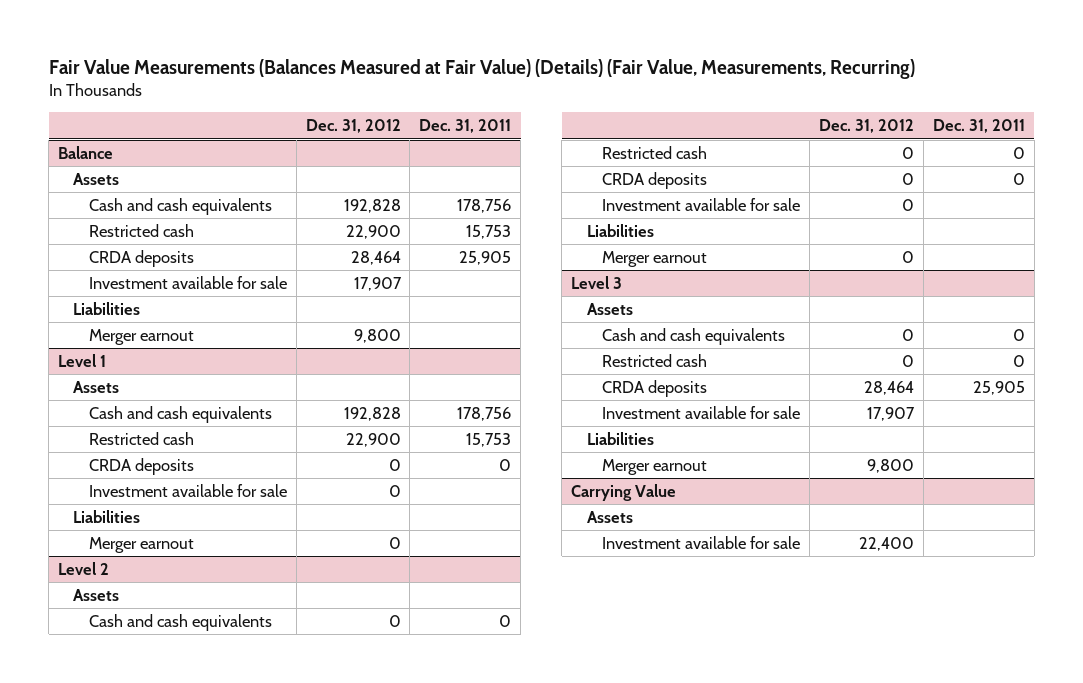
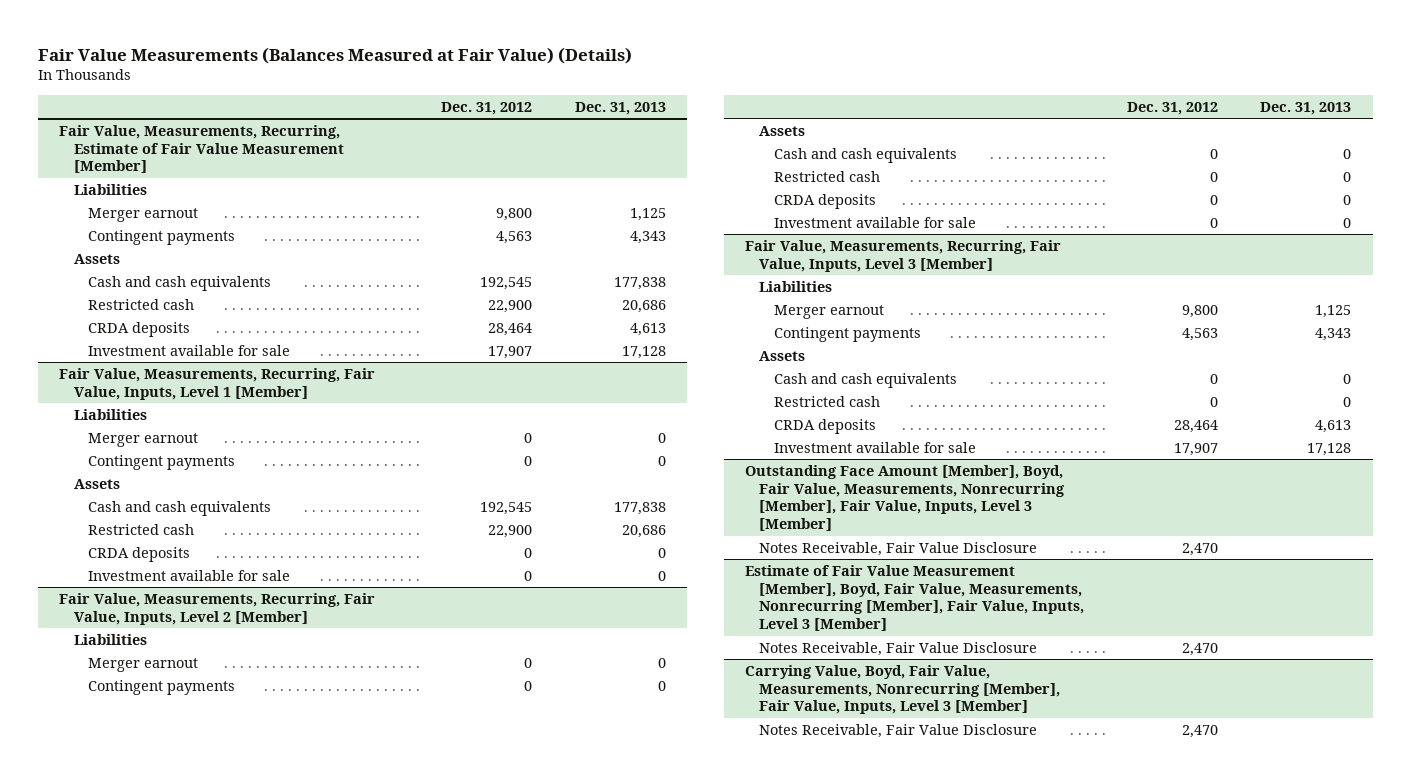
- Fair Value Measurements (Balances Measured at Fair Value) (Details) (Fair Value, Measurements, Recurring)
+ Fair Value Measurements (Balances Measured at Fair Value) (Details)
- | Dec. 31, 2012 | Dec. 31, 2011
+ | Dec. 31, 2012 | Dec. 31, 2013
- Balance
+ Fair Value, Measurements, Recurring, Estimate of Fair Value Measurement [Member]
+ Liabilities
+ Merger earnout | 9,800 | 1,125
+ Contingent payments | 4,563 | 4,343
- Cash and cash equivalents | 192,828 | 178,756
+ Cash and cash equivalents | 192,545 | 177,838
+ Fair Value, Measurements, Recurring, Fair Value, Inputs, Level 1 [Member]
- Merger earnout | 9,800 |
- Level 1
+ Merger earnout | 0 | 0
+ Contingent payments | 0 | 0
- Cash and cash equivalents | 192,828 | 178,756
+ Cash and cash equivalents | 192,545 | 177,838
+ Fair Value, Measurements, Recurring, Fair Value, Inputs, Level 2 [Member]
- Level 2
+ Contingent payments | 0 | 0
+ Fair Value, Measurements, Recurring, Fair Value, Inputs, Level 3 [Member]
- Merger earnout | 0 |
- Level 3
+ Merger earnout | 9,800 | 1,125
+ Contingent payments | 4,563 | 4,343
- Liabilities
- Merger earnout | 9,800 |
- Carrying Value
- Assets
- Investment available for sale | 22,400 |
+ Outstanding Face Amount [Member], Boyd, Fair Value, Measurements, Nonrecurring [Member], Fair Value, Inputs, Level 3 [Member]
+ Notes Receivable, Fair Value Disclosure | 2,470 |
+ Estimate of Fair Value Measurement [Member], Boyd, Fair Value, Measurements, Nonrecurring [Member], Fair Value, Inputs, Level 3 [Member]
+ Notes Receivable, Fair Value Disclosure | 2,470 |
+ Carrying Value, Boyd, Fair Value, Measurements, Nonrecurring [Member], Fair Value, Inputs, Level 3 [Member]
+ Notes Receivable, Fair Value Disclosure | 2,470 |

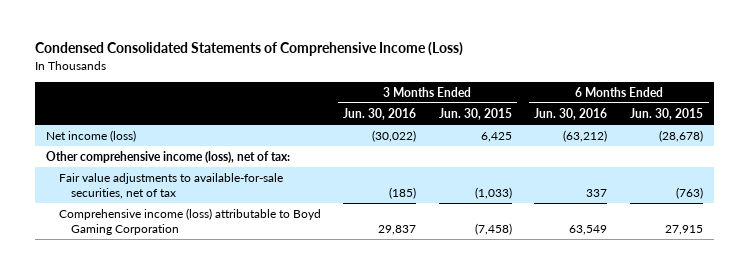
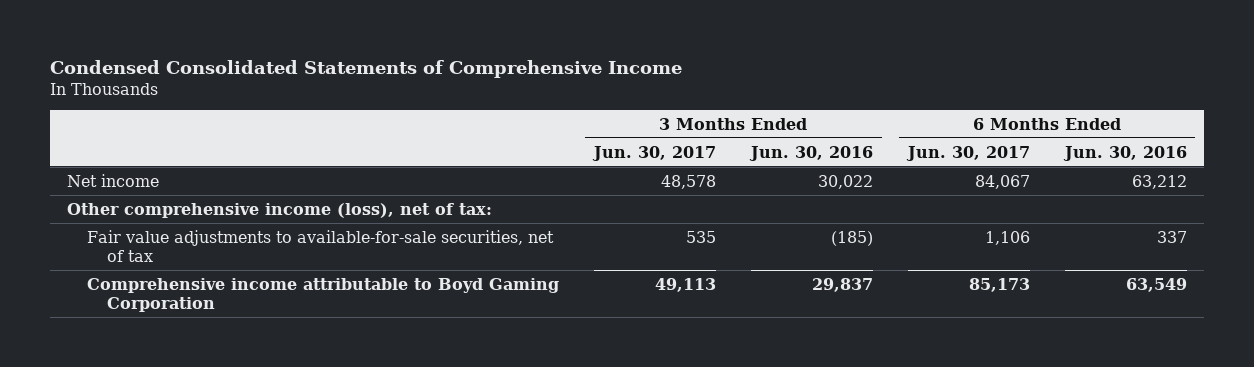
- Condensed Consolidated Statements of Comprehensive Income (Loss)
+ Condensed Consolidated Statements of Comprehensive Income
- | 3 Months Ended Jun. 30, 2016 | 3 Months Ended Jun. 30, 2015 | 6 Months Ended Jun. 30, 2016 | 6 Months Ended Jun. 30, 2015
+ | 3 Months Ended Jun. 30, 2017 | 3 Months Ended Jun. 30, 2016 | 6 Months Ended Jun. 30, 2017 | 6 Months Ended Jun. 30, 2016
- Net income (loss) | (30,022) | 6,425 | (63,212) | (28,678)
+ Net income | 48,578 | 30,022 | 84,067 | 63,212
- Comprehensive income (loss) attributable to Boyd Gaming Corporation | 29,837 | (7,458) | 63,549 | 27,915
+ Comprehensive income attributable to Boyd Gaming Corporation | 49,113 | 29,837 | 85,173 | 63,549

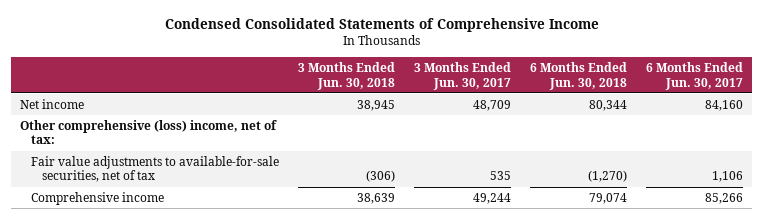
- | 3 Months Ended Jun. 30, 2017 | 3 Months Ended Jun. 30, 2016 | 6 Months Ended Jun. 30, 2017 | 6 Months Ended Jun. 30, 2016
+ | 3 Months Ended Jun. 30, 2018 | 3 Months Ended Jun. 30, 2017 | 6 Months Ended Jun. 30, 2018 | 6 Months Ended Jun. 30, 2017
- Net income | 48,578 | 30,022 | 84,067 | 63,212
- Other comprehensive income (loss), net of tax:
+ Net income | 38,945 | 48,709 | 80,344 | 84,160
+ Other comprehensive (loss) income, net of tax:
- Comprehensive income attributable to Boyd Gaming Corporation | 49,113 | 29,837 | 85,173 | 63,549
+ Comprehensive income | 38,639 | 49,244 | 79,074 | 85,266

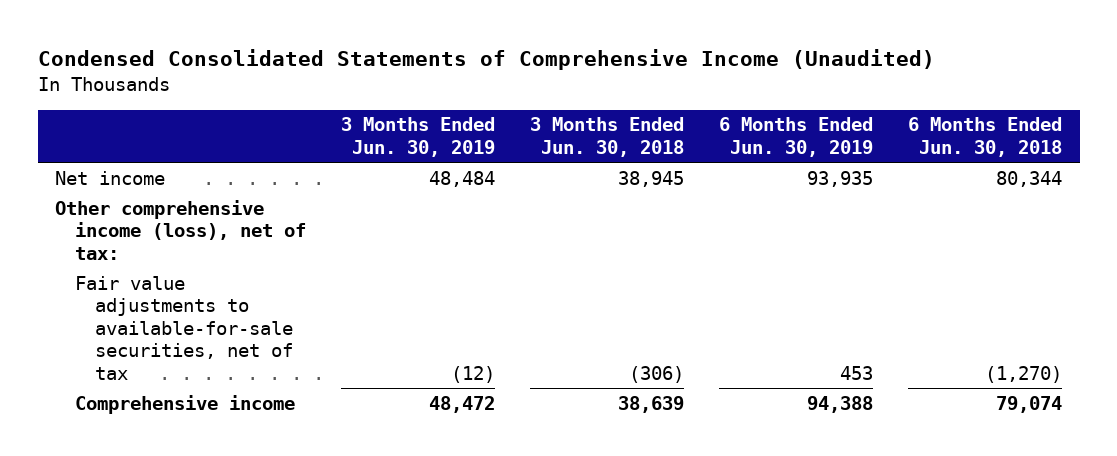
- Condensed Consolidated Statements of Comprehensive Income
+ Condensed Consolidated Statements of Comprehensive Income (Unaudited)
- | 3 Months Ended Jun. 30, 2018 | 3 Months Ended Jun. 30, 2017 | 6 Months Ended Jun. 30, 2018 | 6 Months Ended Jun. 30, 2017
+ | 3 Months Ended Jun. 30, 2019 | 3 Months Ended Jun. 30, 2018 | 6 Months Ended Jun. 30, 2019 | 6 Months Ended Jun. 30, 2018
- Other comprehensive (loss) income, net of tax:
+ Other comprehensive income (loss), net of tax:

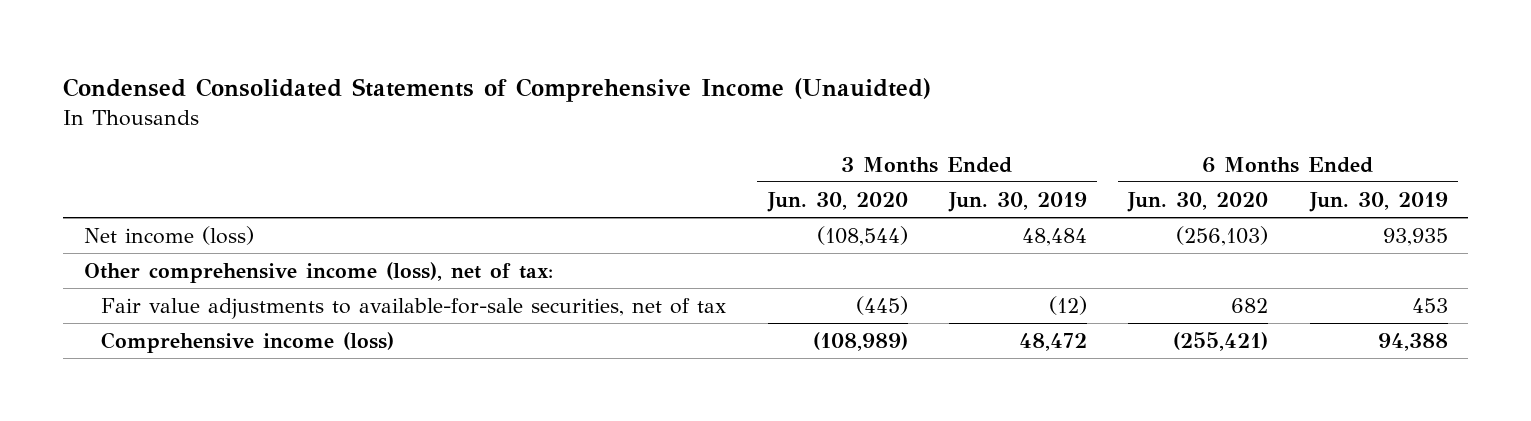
- Condensed Consolidated Statements of Comprehensive Income (Unaudited)
+ Condensed Consolidated Statements of Comprehensive Income (Unauidted)
- | 3 Months Ended Jun. 30, 2019 | 3 Months Ended Jun. 30, 2018 | 6 Months Ended Jun. 30, 2019 | 6 Months Ended Jun. 30, 2018
+ | 3 Months Ended Jun. 30, 2020 | 3 Months Ended Jun. 30, 2019 | 6 Months Ended Jun. 30, 2020 | 6 Months Ended Jun. 30, 2019
- Net income | 48,484 | 38,945 | 93,935 | 80,344
+ Net income (loss) | (108,544) | 48,484 | (256,103) | 93,935
- Comprehensive income | 48,472 | 38,639 | 94,388 | 79,074
+ Comprehensive income (loss) | (108,989) | 48,472 | (255,421) | 94,388

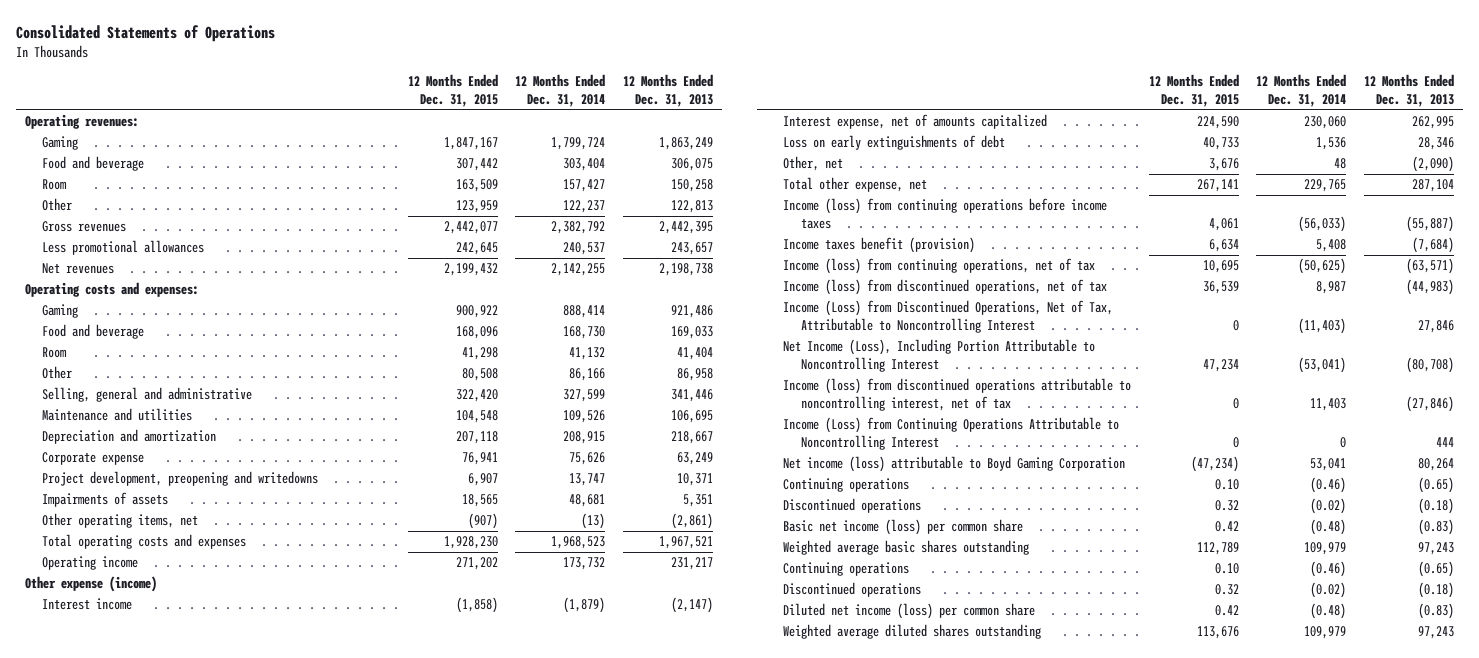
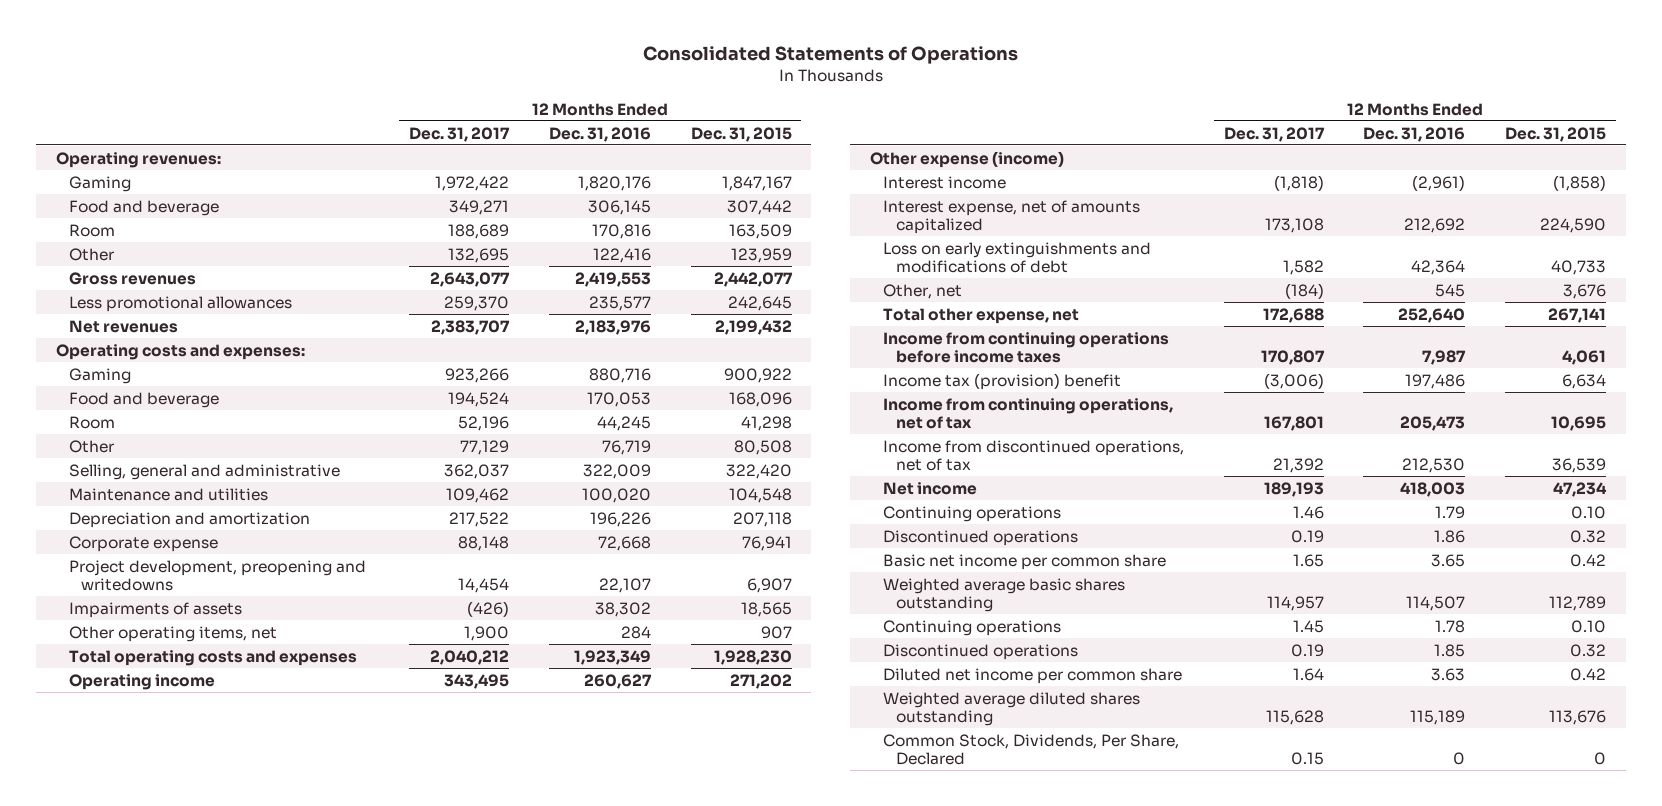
- | 12 Months Ended Dec. 31, 2015 | 12 Months Ended Dec. 31, 2014 | 12 Months Ended Dec. 31, 2013
+ | 12 Months Ended Dec. 31, 2017 | 12 Months Ended Dec. 31, 2016 | 12 Months Ended Dec. 31, 2015
- Other operating items, net | (907) | (13) | (2,861)
+ Other operating items, net | 1,900 | 284 | 907
- Loss on early extinguishments of debt | 40,733 | 1,536 | 28,346
+ Loss on early extinguishments and modifications of debt | 1,582 | 42,364 | 40,733
- Income (loss) from continuing operations before income taxes | 4,061 | (56,033) | (55,887)
- Income taxes benefit (provision) | 6,634 | 5,408 | (7,684)
- Income (loss) from continuing operations, net of tax | 10,695 | (50,625) | (63,571)
- Income (loss) from discontinued operations, net of tax | 36,539 | 8,987 | (44,983)
- Income (Loss) from Discontinued Operations, Net of Tax, Attributable to Noncontrolling Interest | 0 | (11,403) | 27,846
- Net Income (Loss), Including Portion Attributable to Noncontrolling Interest | 47,234 | (53,041) | (80,708)
- Income (loss) from discontinued operations attributable to noncontrolling interest, net of tax | 0 | 11,403 | (27,846)
- Income (Loss) from Continuing Operations Attributable to Noncontrolling Interest | 0 | 0 | 444
- Net income (loss) attributable to Boyd Gaming Corporation | (47,234) | 53,041 | 80,264
+ Income from continuing operations before income taxes | 170,807 | 7,987 | 4,061
+ Income tax (provision) benefit | (3,006) | 197,486 | 6,634
+ Income from continuing operations, net of tax | 167,801 | 205,473 | 10,695
+ Income from discontinued operations, net of tax | 21,392 | 212,530 | 36,539
+ Net income | 189,193 | 418,003 | 47,234
- Basic net income (loss) per common share | 0.42 | (0.48) | (0.83)
+ Basic net income per common share | 1.65 | 3.65 | 0.42
- Diluted net income (loss) per common share | 0.42 | (0.48) | (0.83)
+ Diluted net income per common share | 1.64 | 3.63 | 0.42
+ Common Stock, Dividends, Per Share, Declared | 0.15 | 0 | 0

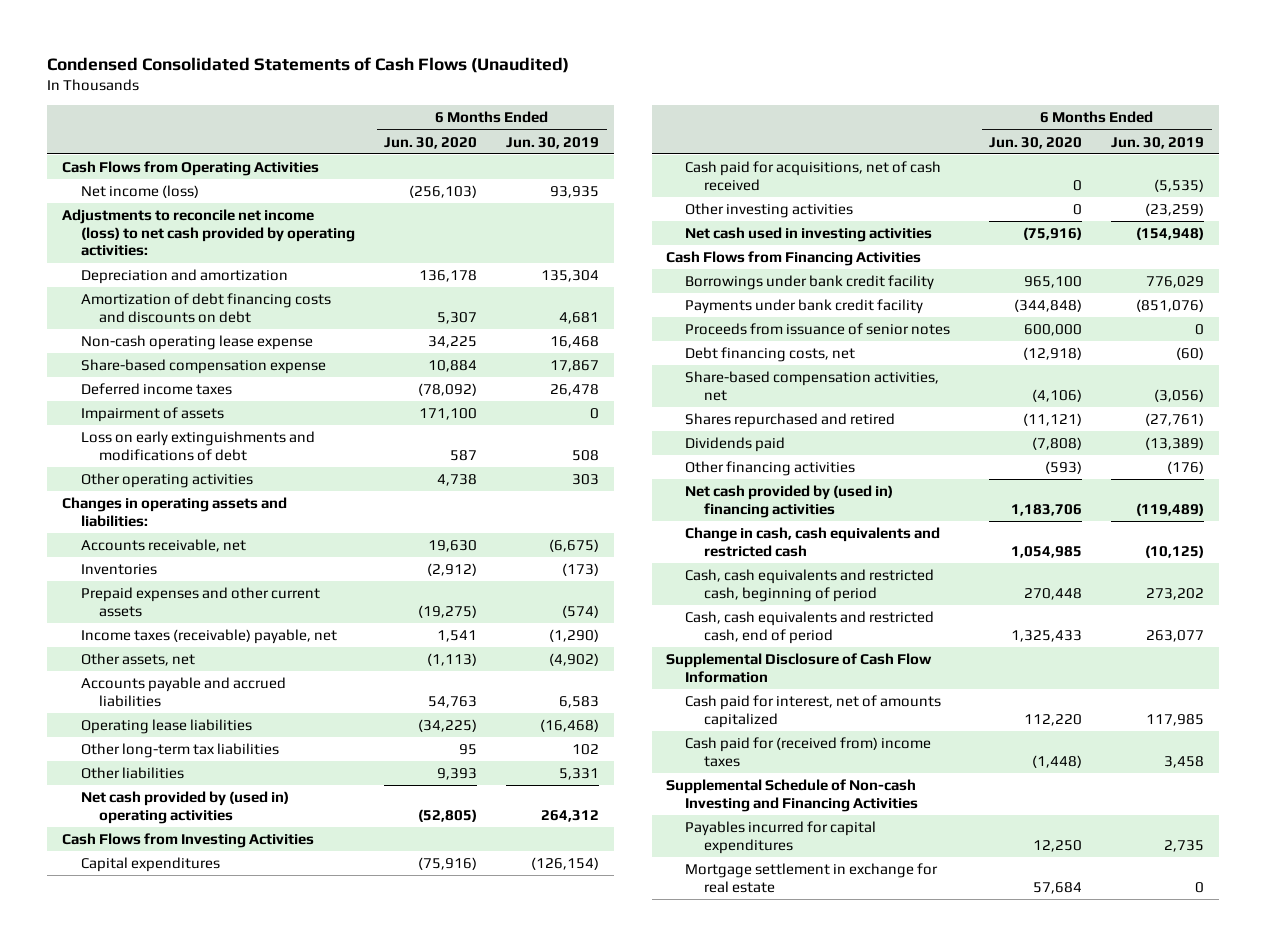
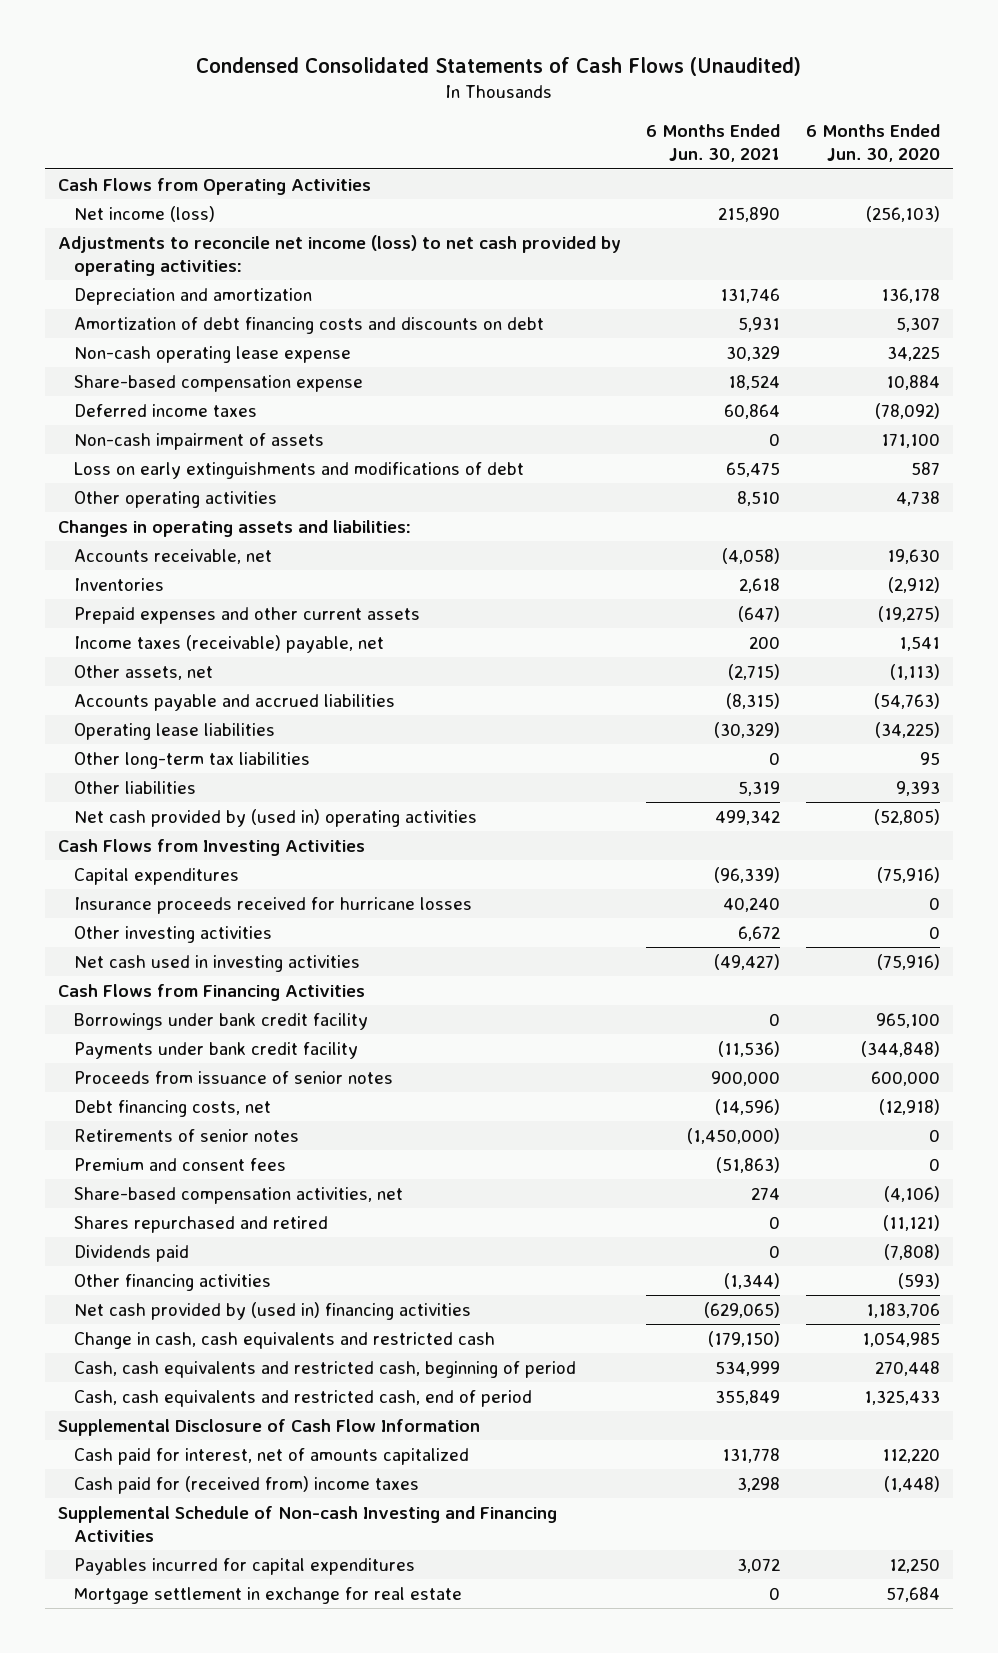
- | 6 Months Ended Jun. 30, 2020 | 6 Months Ended Jun. 30, 2019
+ | 6 Months Ended Jun. 30, 2021 | 6 Months Ended Jun. 30, 2020
- Impairment of assets | 171,100 | 0
+ Non-cash impairment of assets | 0 | 171,100
- Accounts payable and accrued liabilities | 54,763 | 6,583
+ Accounts payable and accrued liabilities | (8,315) | (54,763)
- Cash paid for acquisitions, net of cash received | 0 | (5,535)
+ Insurance proceeds received for hurricane losses | 40,240 | 0
+ Retirements of senior notes | (1,450,000) | 0
+ Premium and consent fees | (51,863) | 0

